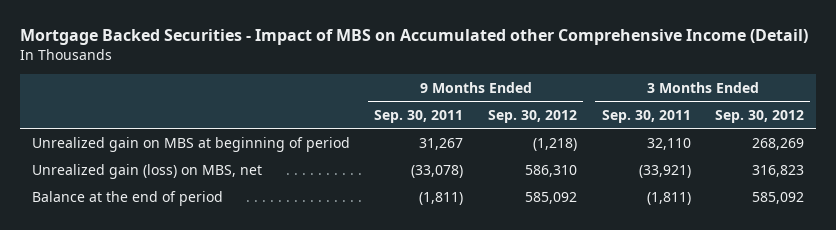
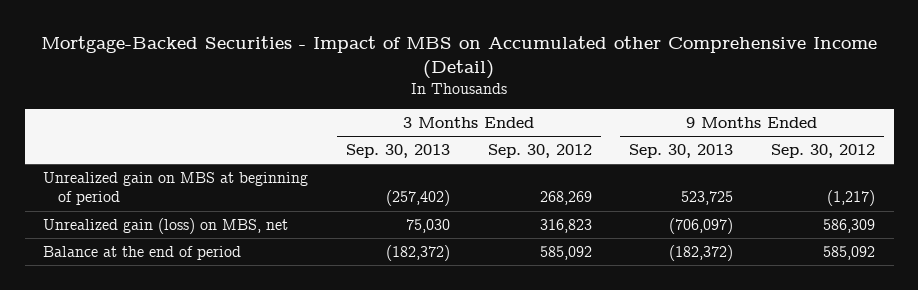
- Mortgage Backed Securities - Impact of MBS on Accumulated other Comprehensive Income (Detail)
+ Mortgage-Backed Securities - Impact of MBS on Accumulated other Comprehensive Income (Detail)
- | 9 Months Ended Sep. 30, 2011 | 9 Months Ended Sep. 30, 2012 | 3 Months Ended Sep. 30, 2011 | 3 Months Ended Sep. 30, 2012
+ | 3 Months Ended Sep. 30, 2013 | 3 Months Ended Sep. 30, 2012 | 9 Months Ended Sep. 30, 2013 | 9 Months Ended Sep. 30, 2012
- Unrealized gain on MBS at beginning of period | 31,267 | (1,218) | 32,110 | 268,269
- Unrealized gain (loss) on MBS, net | (33,078) | 586,310 | (33,921) | 316,823
+ Unrealized gain on MBS at beginning of period | (257,402) | 268,269 | 523,725 | (1,217)
+ Unrealized gain (loss) on MBS, net | 75,030 | 316,823 | (706,097) | 586,309

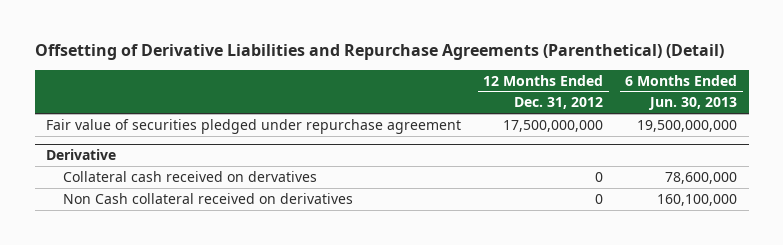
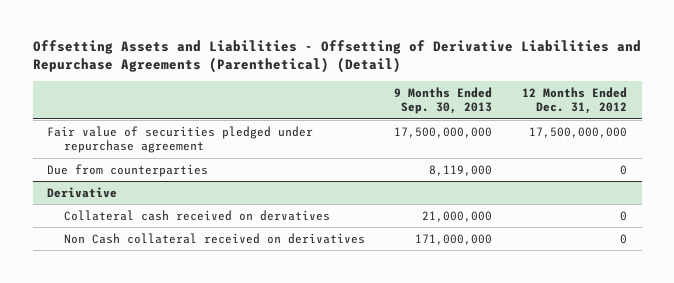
- Offsetting of Derivative Liabilities and Repurchase Agreements (Parenthetical) (Detail)
+ Offsetting Assets and Liabilities - Offsetting of Derivative Liabilities and Repurchase Agreements (Parenthetical) (Detail)
- | 12 Months Ended Dec. 31, 2012 | 6 Months Ended Jun. 30, 2013
+ | 9 Months Ended Sep. 30, 2013 | 12 Months Ended Dec. 31, 2012
+ Due from counterparties | 8,119,000 | 0

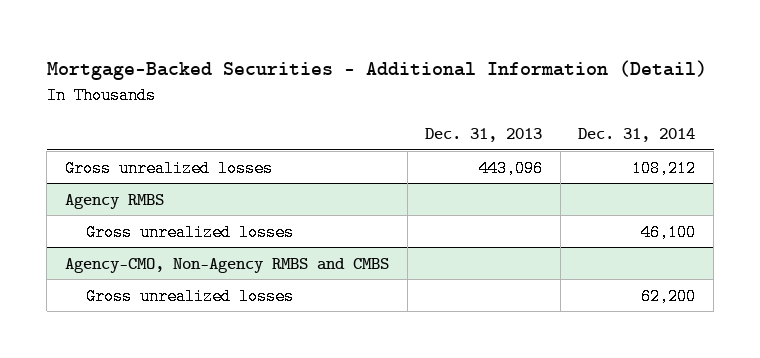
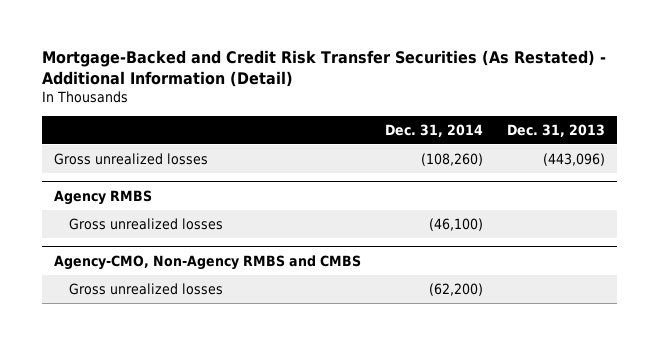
- Mortgage-Backed Securities - Additional Information (Detail)
+ Mortgage-Backed and Credit Risk Transfer Securities (As Restated) - Additional Information (Detail)
- | Dec. 31, 2013 | Dec. 31, 2014
+ | Dec. 31, 2014 | Dec. 31, 2013
- Gross unrealized losses | 443,096 | 108,212
+ Gross unrealized losses | (108,260) | (443,096)
@ Agency RMBS
- Gross unrealized losses | | 46,100
+ Gross unrealized losses | (46,100) |
@ Agency-CMO, Non-Agency RMBS and CMBS
- Gross unrealized losses | | 62,200
+ Gross unrealized losses | (62,200) |

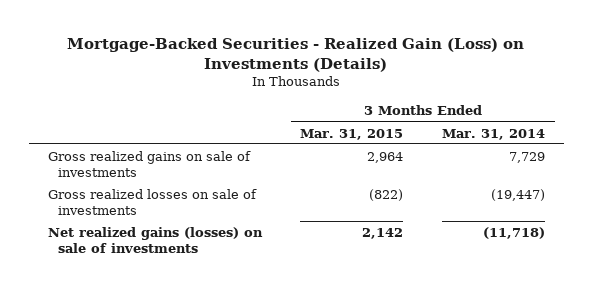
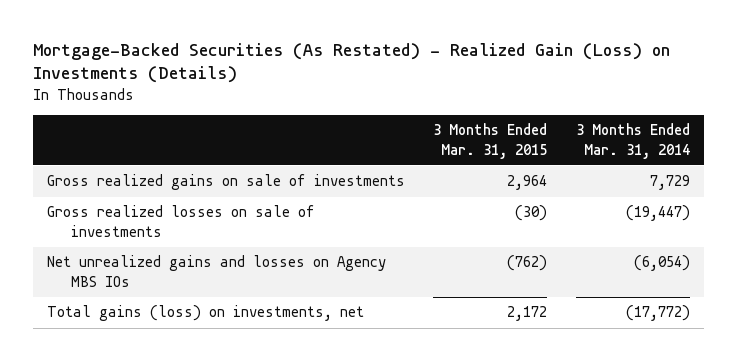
- Mortgage-Backed Securities - Realized Gain (Loss) on Investments (Details)
+ Mortgage-Backed Securities (As Restated) - Realized Gain (Loss) on Investments (Details)
- Gross realized losses on sale of investments | (822) | (19,447)
- Net realized gains (losses) on sale of investments | 2,142 | (11,718)
+ Gross realized losses on sale of investments | (30) | (19,447)
+ Net unrealized gains and losses on Agency MBS IOs | (762) | (6,054)
+ Total gains (loss) on investments, net | 2,172 | (17,772)

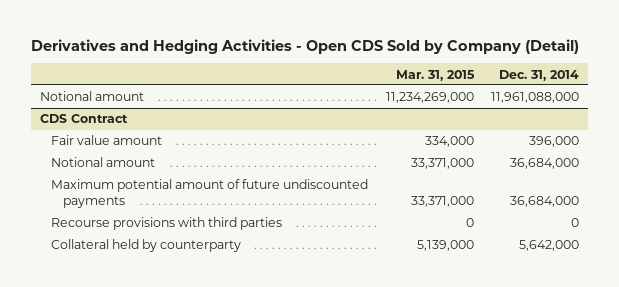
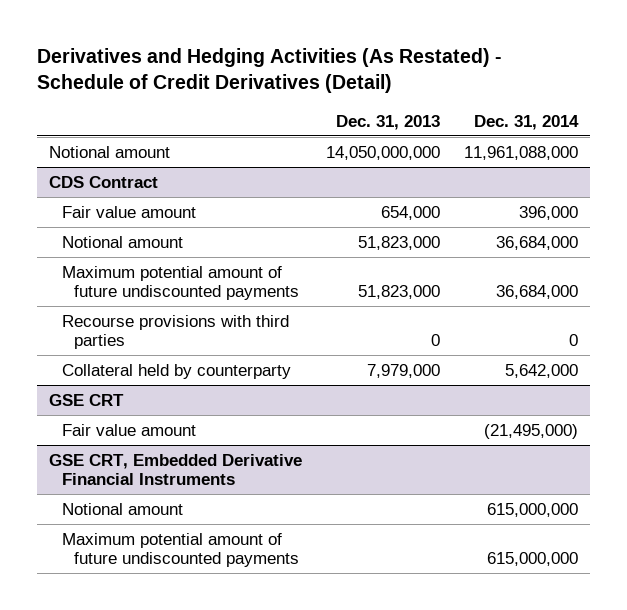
- Derivatives and Hedging Activities - Open CDS Sold by Company (Detail)
+ Derivatives and Hedging Activities (As Restated) - Schedule of Credit Derivatives (Detail)
- | Mar. 31, 2015 | Dec. 31, 2014
+ | Dec. 31, 2013 | Dec. 31, 2014
+ GSE CRT
+ Fair value amount | | (21,495,000)
+ GSE CRT, Embedded Derivative Financial Instruments
+ Notional amount | | 615,000,000
+ Maximum potential amount of future undiscounted payments | | 615,000,000

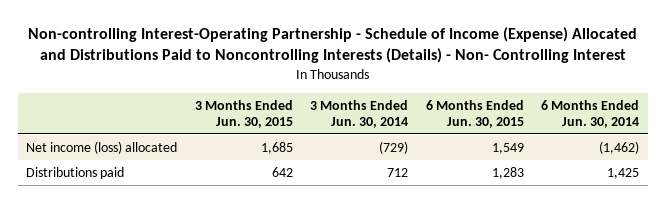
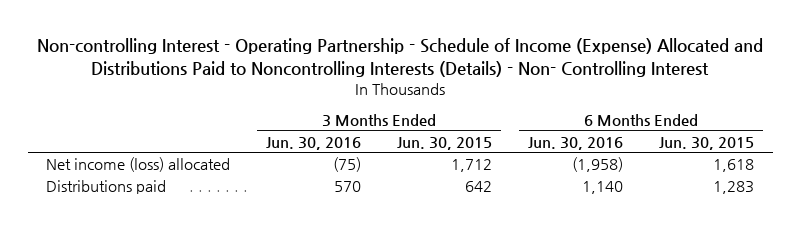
- Non-controlling Interest-Operating Partnership - Schedule of Income (Expense) Allocated and Distributions Paid to Noncontrolling Interests (Details) - Non- Controlling Interest
+ Non-controlling Interest - Operating Partnership - Schedule of Income (Expense) Allocated and Distributions Paid to Noncontrolling Interests (Details) - Non- Controlling Interest
- | 3 Months Ended Jun. 30, 2015 | 3 Months Ended Jun. 30, 2014 | 6 Months Ended Jun. 30, 2015 | 6 Months Ended Jun. 30, 2014
+ | 3 Months Ended Jun. 30, 2016 | 3 Months Ended Jun. 30, 2015 | 6 Months Ended Jun. 30, 2016 | 6 Months Ended Jun. 30, 2015
- Net income (loss) allocated | 1,685 | (729) | 1,549 | (1,462)
+ Net income (loss) allocated | (75) | 1,712 | (1,958) | 1,618

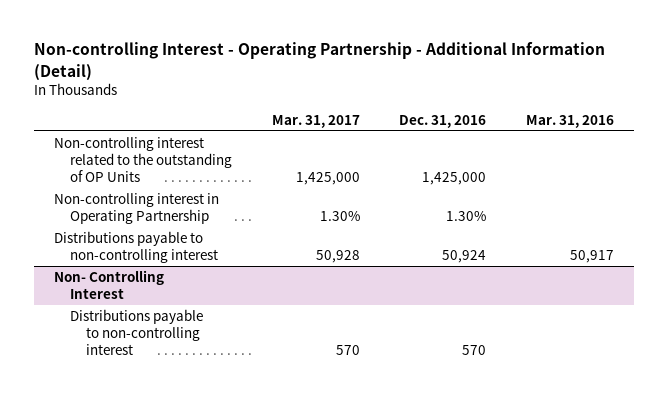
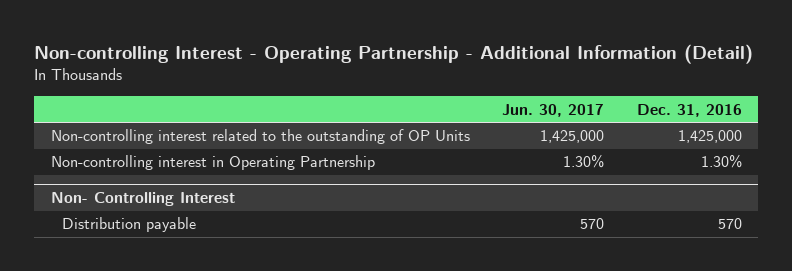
- | Mar. 31, 2017 | Dec. 31, 2016 | Mar. 31, 2016
+ | Jun. 30, 2017 | Dec. 31, 2016
- Distributions payable to non-controlling interest | 50,928 | 50,924 | 50,917
@ Non- Controlling Interest
- Distributions payable to non-controlling interest | 570 | 570 |
+ Distribution payable | 570 | 570

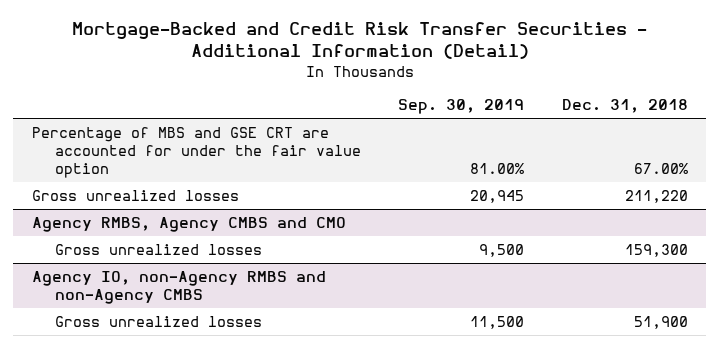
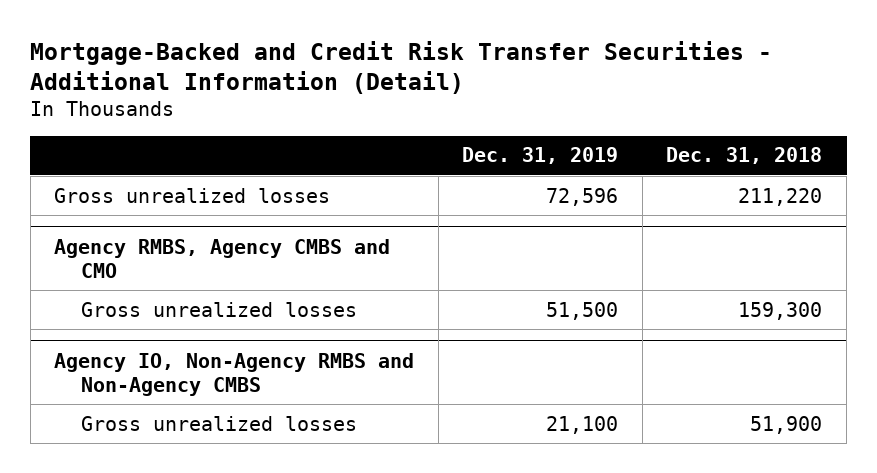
- | Sep. 30, 2019 | Dec. 31, 2018
+ | Dec. 31, 2019 | Dec. 31, 2018
- Percentage of MBS and GSE CRT are accounted for under the fair value option | 81.00% | 67.00%
- Agency IO, non-Agency RMBS and non-Agency CMBS
+ Agency IO, Non-Agency RMBS and Non-Agency CMBS

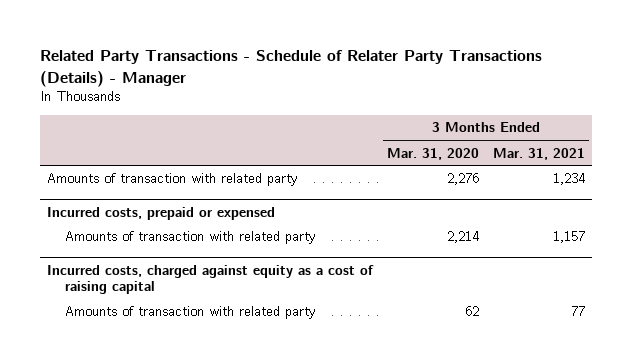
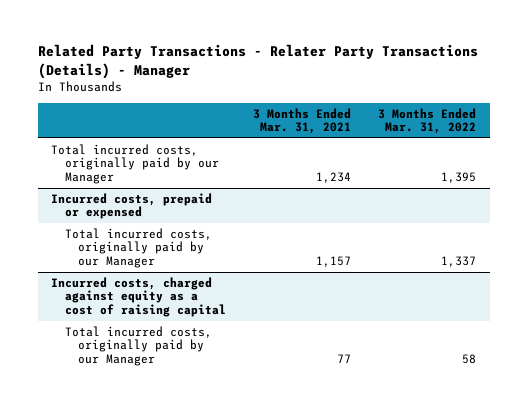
- Related Party Transactions - Schedule of Relater Party Transactions (Details) - Manager
+ Related Party Transactions - Relater Party Transactions (Details) - Manager
- | 3 Months Ended Mar. 31, 2020 | 3 Months Ended Mar. 31, 2021
+ | 3 Months Ended Mar. 31, 2021 | 3 Months Ended Mar. 31, 2022
- Amounts of transaction with related party | 2,276 | 1,234
+ Total incurred costs, originally paid by our Manager | 1,234 | 1,395
@ Incurred costs, prepaid or expensed
- Amounts of transaction with related party | 2,214 | 1,157
+ Total incurred costs, originally paid by our Manager | 1,157 | 1,337
@ Incurred costs, charged against equity as a cost of raising capital
- Amounts of transaction with related party | 62 | 77
+ Total incurred costs, originally paid by our Manager | 77 | 58

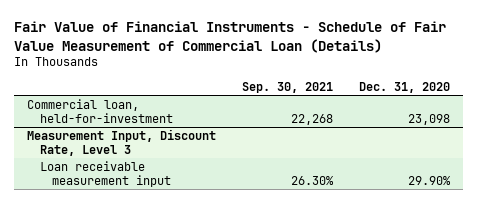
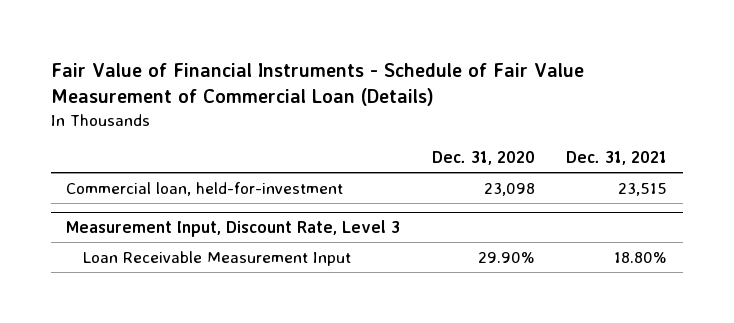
- | Sep. 30, 2021 | Dec. 31, 2020
+ | Dec. 31, 2020 | Dec. 31, 2021
@ Measurement Input, Discount Rate, Level 3
- Loan receivable measurement input | 26.30% | 29.90%
+ Loan Receivable Measurement Input | 29.90% | 18.80%

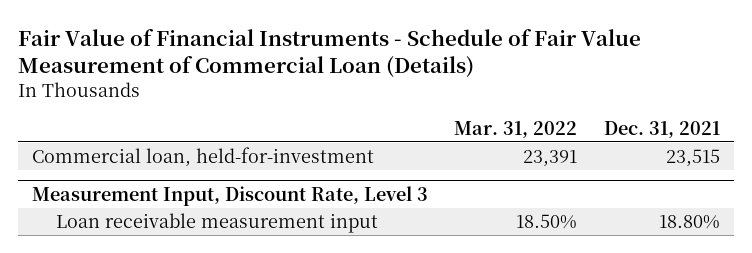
- | Dec. 31, 2020 | Dec. 31, 2021
+ | Mar. 31, 2022 | Dec. 31, 2021
@ Measurement Input, Discount Rate, Level 3
- Loan Receivable Measurement Input | 29.90% | 18.80%
+ Loan receivable measurement input | 18.50% | 18.80%

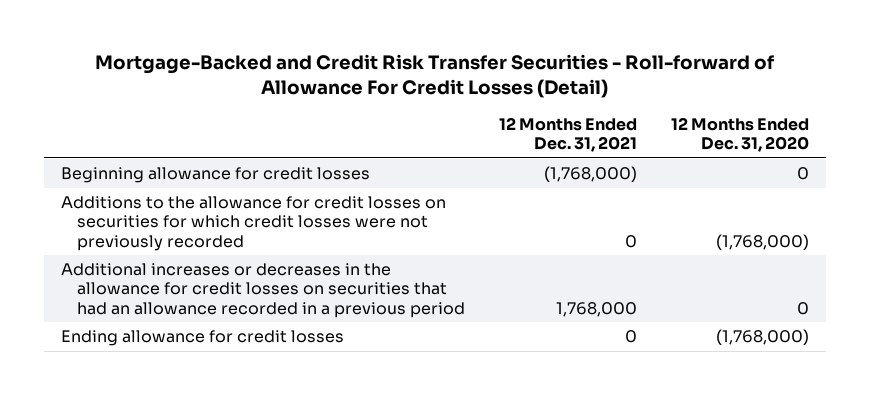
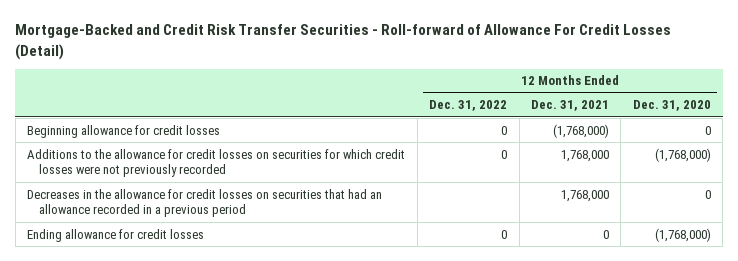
- | 12 Months Ended Dec. 31, 2021 | 12 Months Ended Dec. 31, 2020
+ | 12 Months Ended Dec. 31, 2022 | 12 Months Ended Dec. 31, 2021 | 12 Months Ended Dec. 31, 2020
- Additions to the allowance for credit losses on securities for which credit losses were not previously recorded | 0 | (1,768,000)
- Additional increases or decreases in the allowance for credit losses on securities that had an allowance recorded in a previous period | 1,768,000 | 0
+ Additions to the allowance for credit losses on securities for which credit losses were not previously recorded | 0 | 1,768,000 | (1,768,000)
+ Decreases in the allowance for credit losses on securities that had an allowance recorded in a previous period | | 1,768,000 | 0

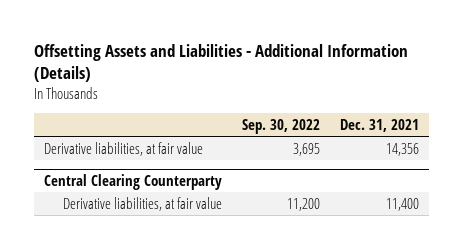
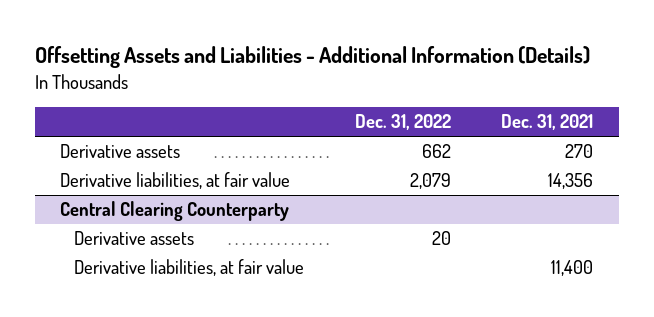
- | Sep. 30, 2022 | Dec. 31, 2021
+ | Dec. 31, 2022 | Dec. 31, 2021
+ Derivative assets | 662 | 270
@ Central Clearing Counterparty
+ Derivative assets | 20 |

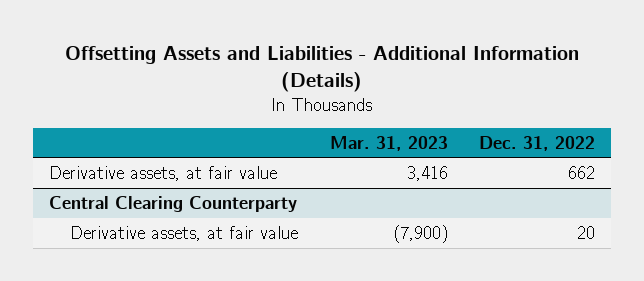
- | Dec. 31, 2022 | Dec. 31, 2021
+ | Mar. 31, 2023 | Dec. 31, 2022
- Derivative assets | 662 | 270
- Derivative liabilities, at fair value | 2,079 | 14,356
+ Derivative assets, at fair value | 3,416 | 662
@ Central Clearing Counterparty
- Derivative assets | 20 |
- Derivative liabilities, at fair value | | 11,400
+ Derivative assets, at fair value | (7,900) | 20

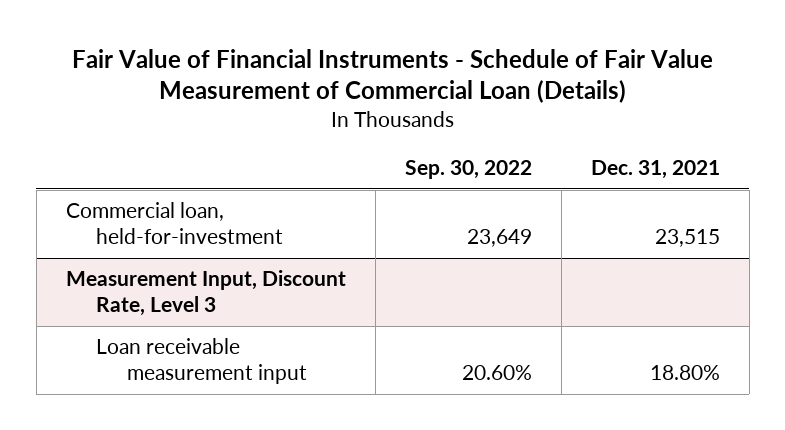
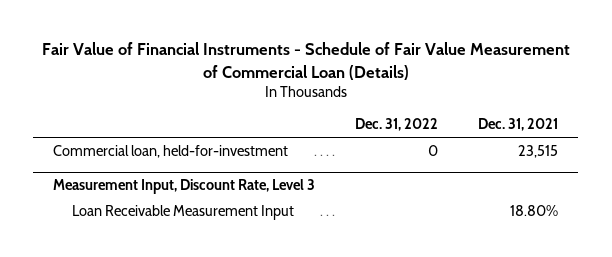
- | Sep. 30, 2022 | Dec. 31, 2021
+ | Dec. 31, 2022 | Dec. 31, 2021
@ Measurement Input, Discount Rate, Level 3
- Loan receivable measurement input | 20.60% | 18.80%
+ Loan Receivable Measurement Input | | 18.80%

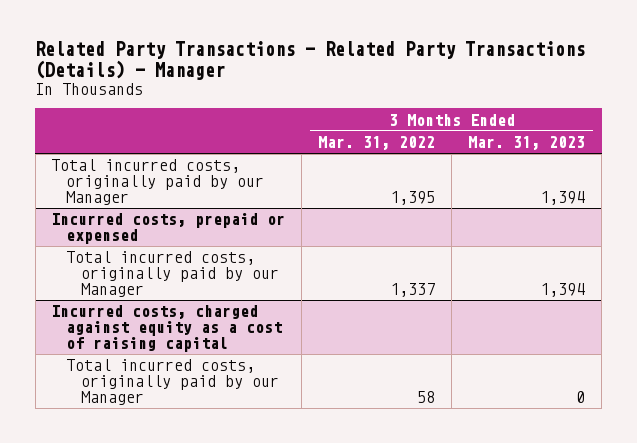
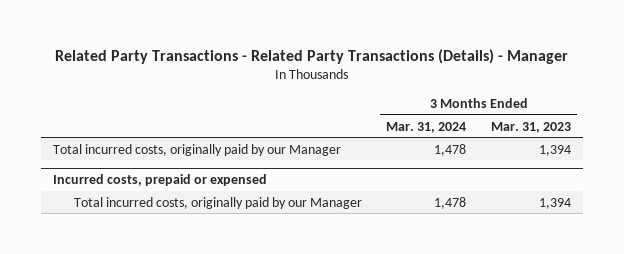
- | 3 Months Ended Mar. 31, 2022 | 3 Months Ended Mar. 31, 2023
+ | 3 Months Ended Mar. 31, 2024 | 3 Months Ended Mar. 31, 2023
- Incurred costs, charged against equity as a cost of raising capital
- Total incurred costs, originally paid by our Manager | 58 | 0

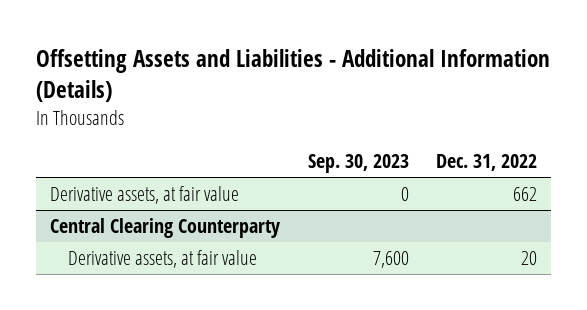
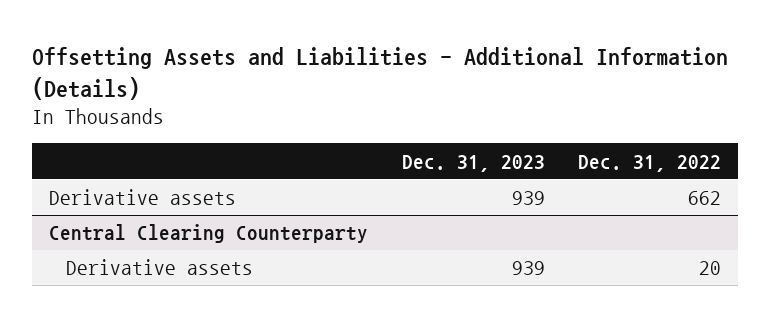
- | Sep. 30, 2023 | Dec. 31, 2022
+ | Dec. 31, 2023 | Dec. 31, 2022
- Derivative assets, at fair value | 0 | 662
+ Derivative assets | 939 | 662
@ Central Clearing Counterparty
- Derivative assets, at fair value | 7,600 | 20
+ Derivative assets | 939 | 20

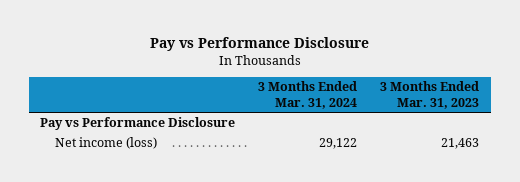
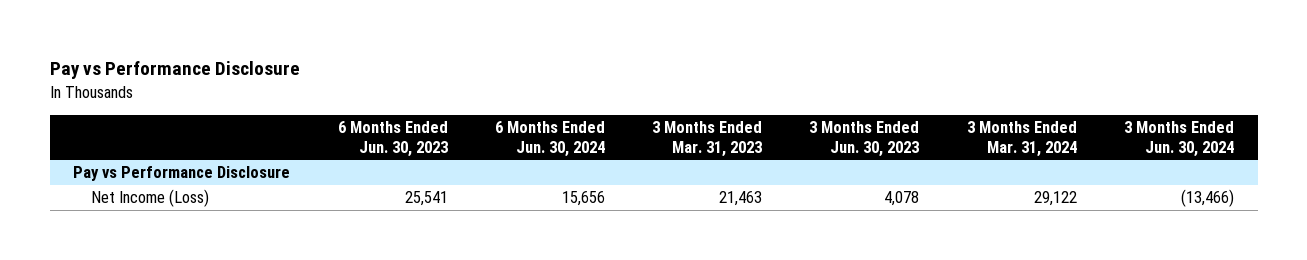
- | 3 Months Ended Mar. 31, 2024 | 3 Months Ended Mar. 31, 2023
+ | 6 Months Ended Jun. 30, 2023 | 6 Months Ended Jun. 30, 2024 | 3 Months Ended Mar. 31, 2023 | 3 Months Ended Jun. 30, 2023 | 3 Months Ended Mar. 31, 2024 | 3 Months Ended Jun. 30, 2024
- Net income (loss) | 29,122 | 21,463
+ Net Income (Loss) | 25,541 | 15,656 | 21,463 | 4,078 | 29,122 | (13,466)

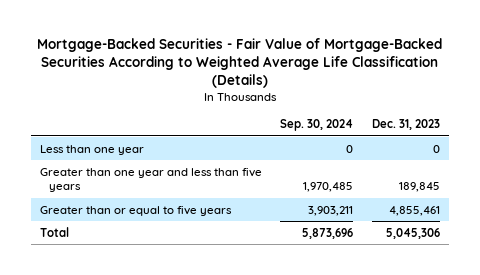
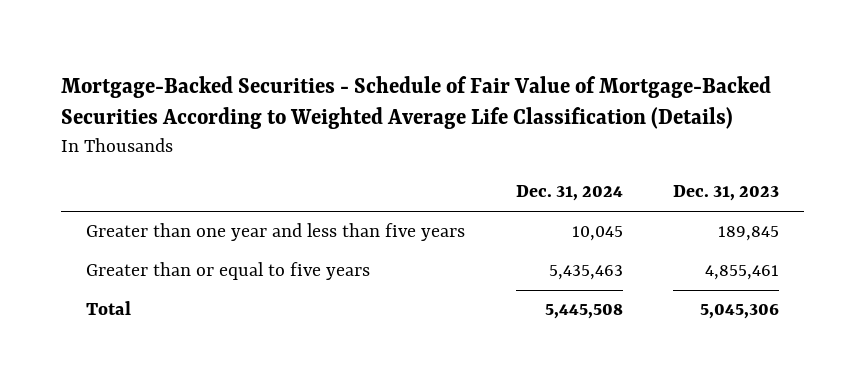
- Mortgage-Backed Securities - Fair Value of Mortgage-Backed Securities According to Weighted Average Life Classification (Details)
+ Mortgage-Backed Securities - Schedule of Fair Value of Mortgage-Backed Securities According to Weighted Average Life Classification (Details)
- | Sep. 30, 2024 | Dec. 31, 2023
+ | Dec. 31, 2024 | Dec. 31, 2023
- Less than one year | 0 | 0

